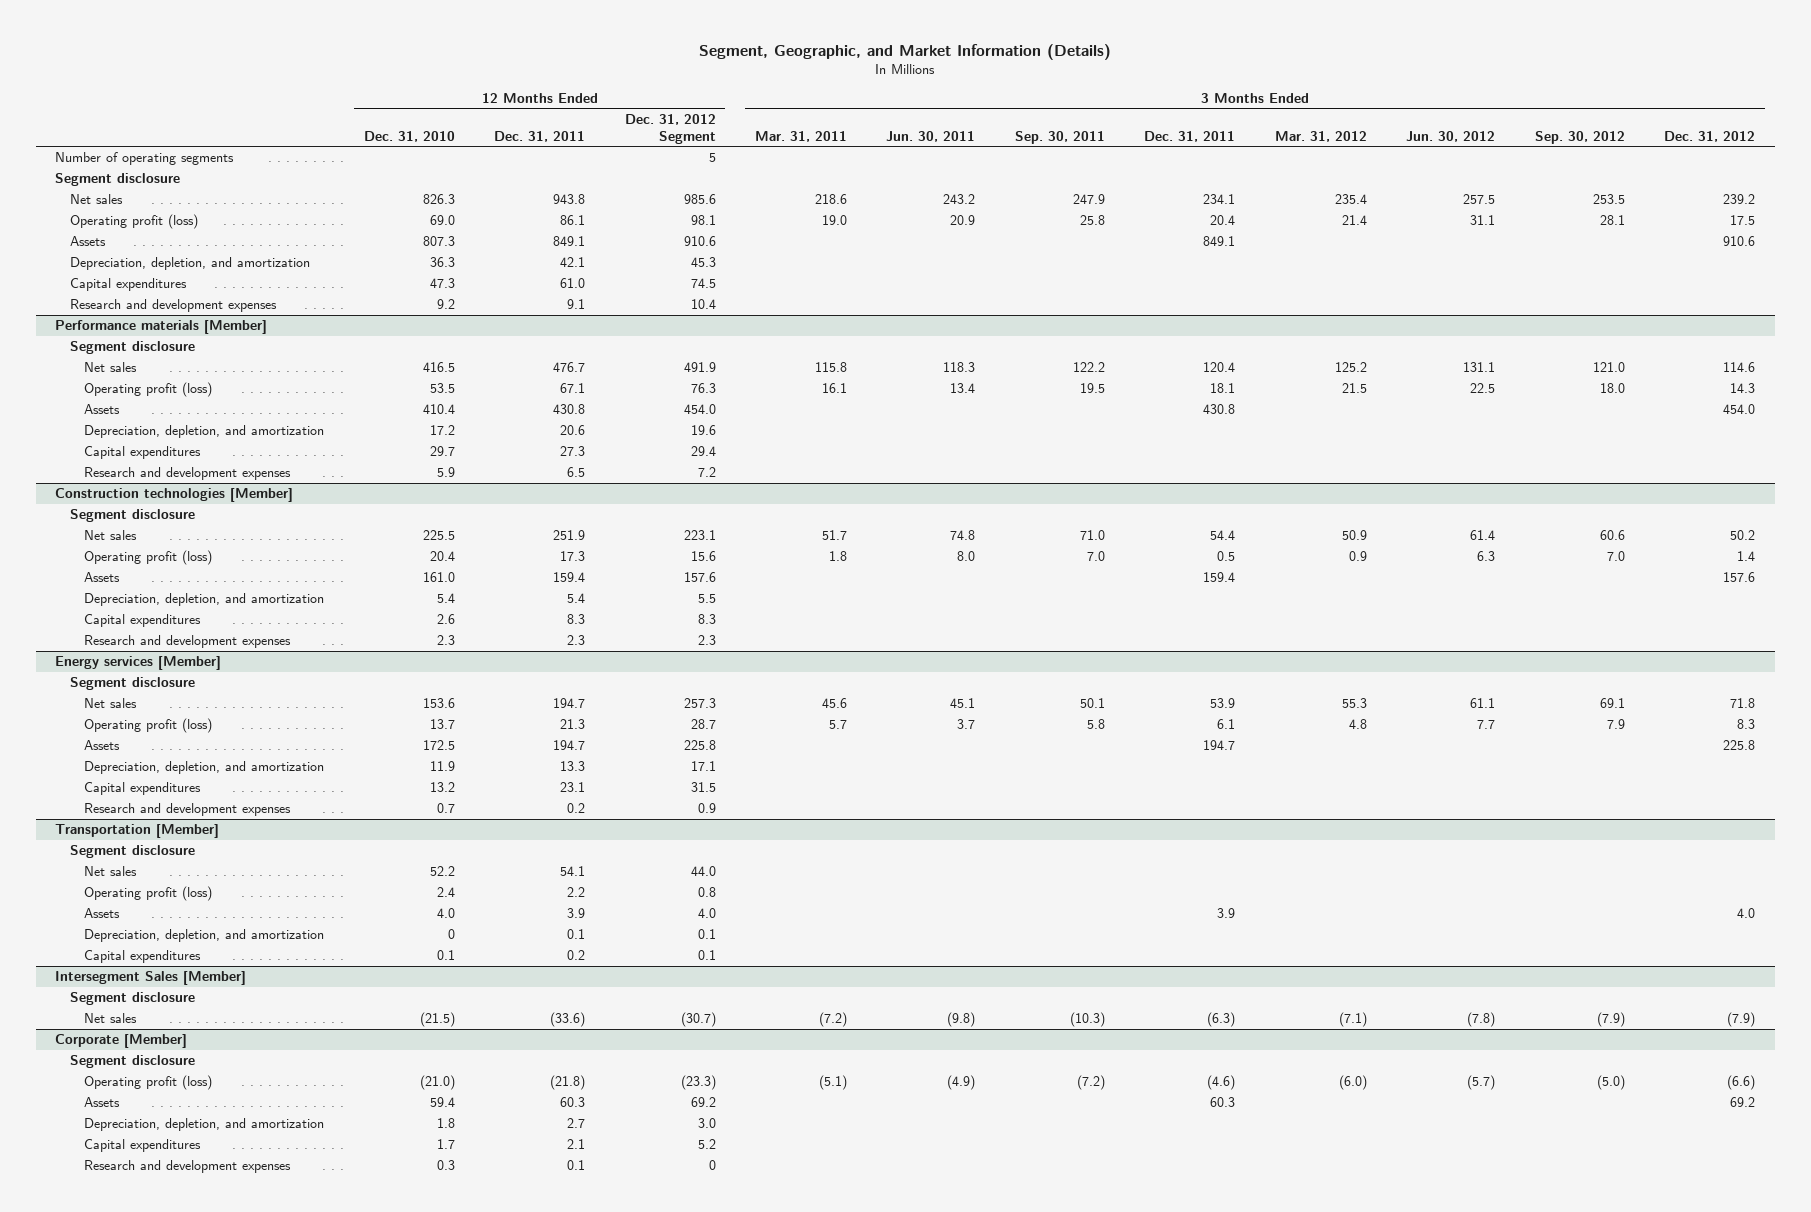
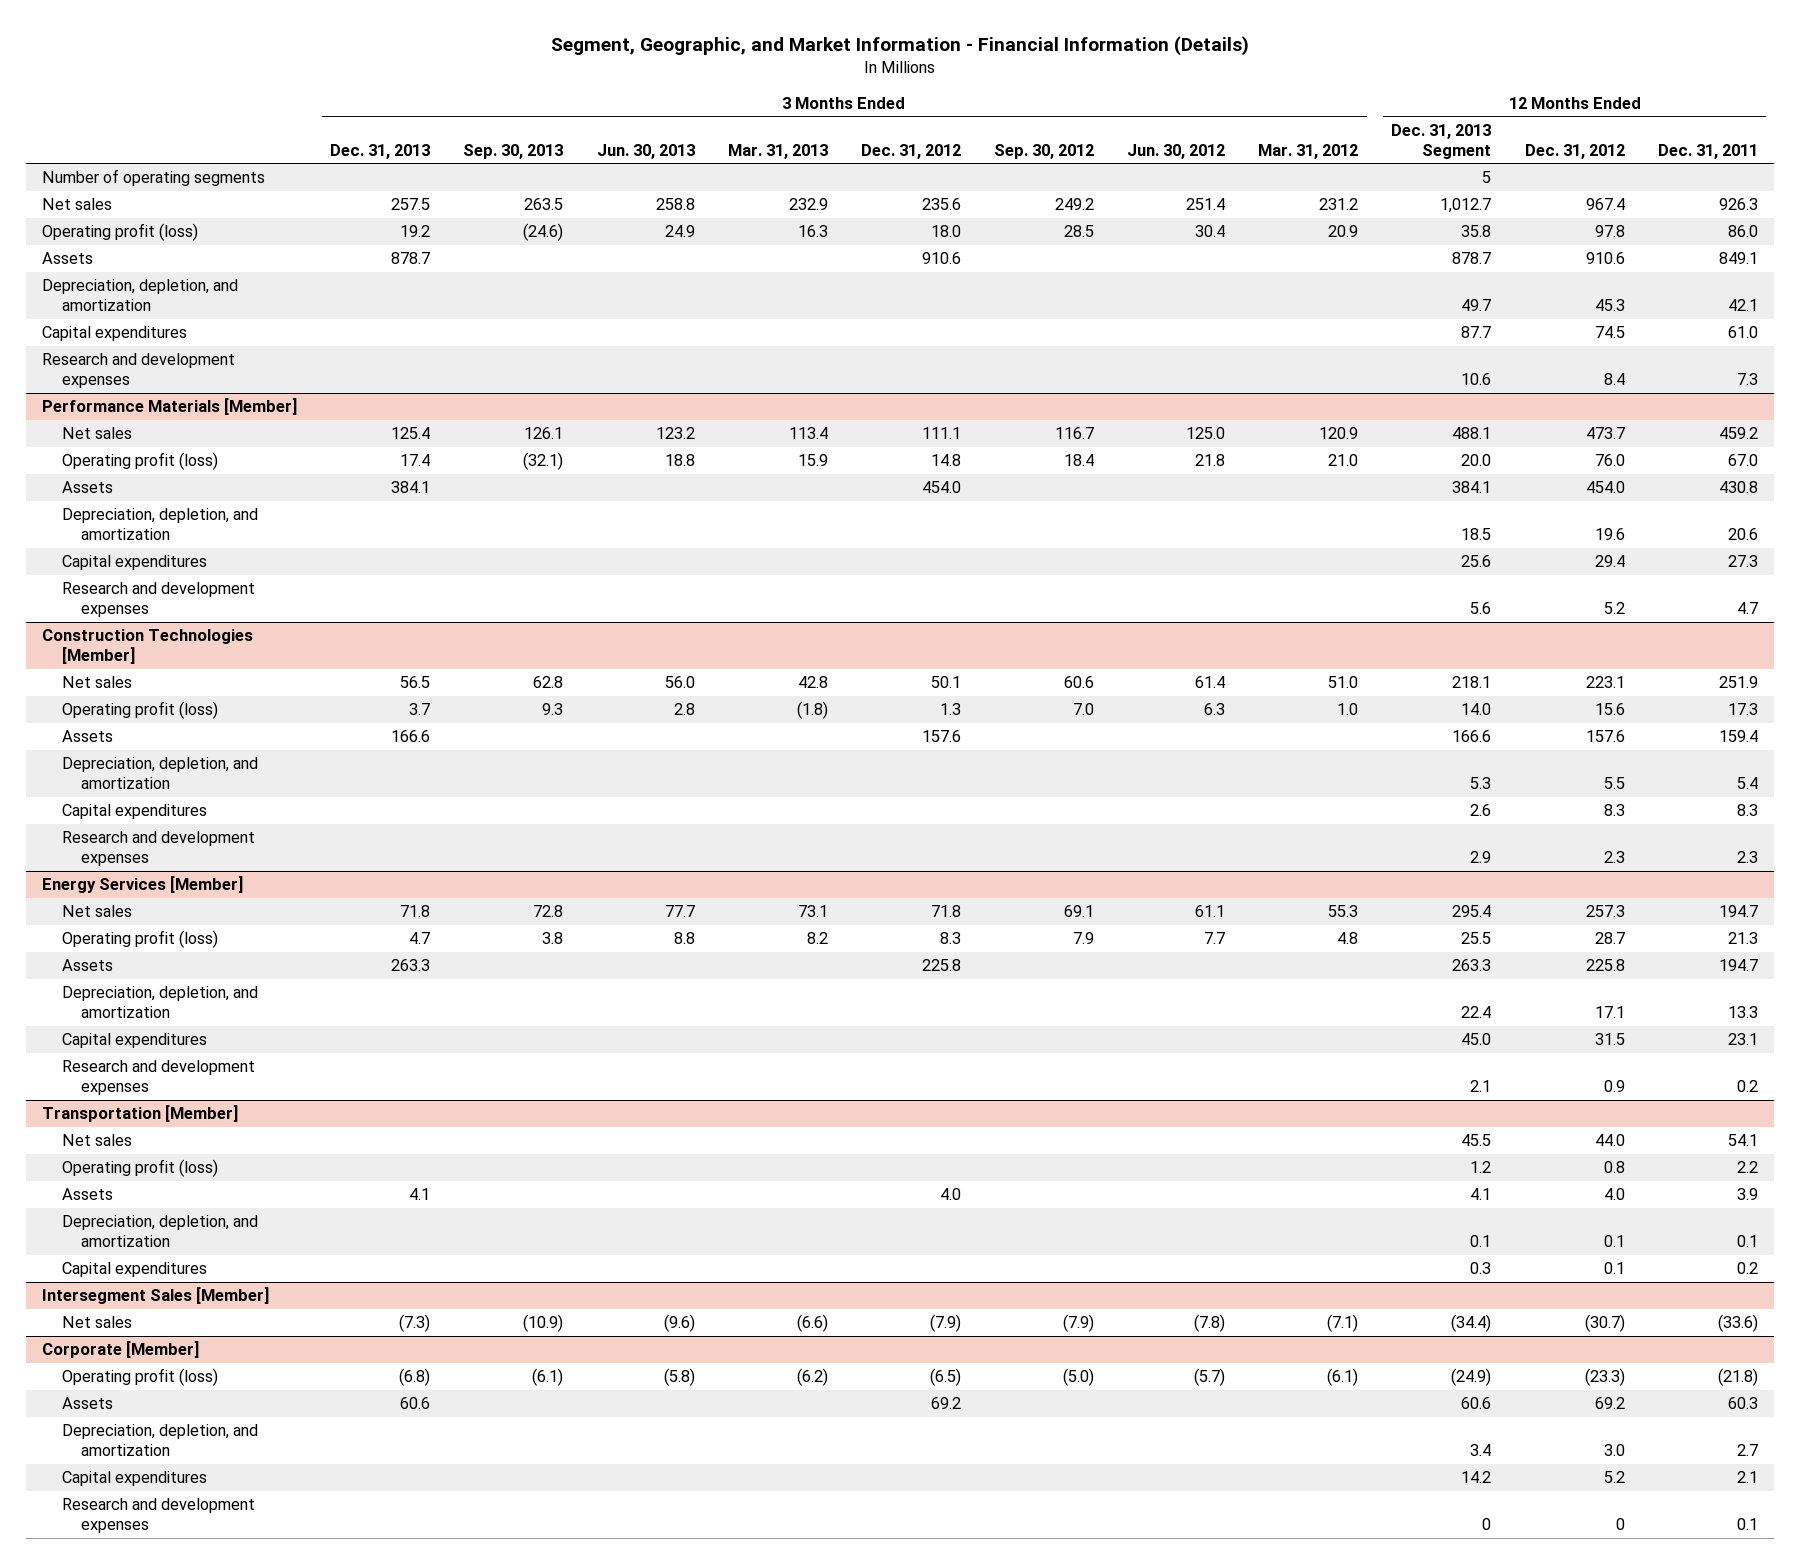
- Segment, Geographic, and Market Information (Details)
+ Segment, Geographic, and Market Information - Financial Information (Details)
- | 12 Months Ended Dec. 31, 2010 | 12 Months Ended Dec. 31, 2011 | 12 Months Ended Dec. 31, 2012 Segment | 3 Months Ended Mar. 31, 2011 | 3 Months Ended Jun. 30, 2011 | 3 Months Ended Sep. 30, 2011 | 3 Months Ended Dec. 31, 2011 | 3 Months Ended Mar. 31, 2012 | 3 Months Ended Jun. 30, 2012 | 3 Months Ended Sep. 30, 2012 | 3 Months Ended Dec. 31, 2012
+ | 3 Months Ended Dec. 31, 2013 | 3 Months Ended Sep. 30, 2013 | 3 Months Ended Jun. 30, 2013 | 3 Months Ended Mar. 31, 2013 | 3 Months Ended Dec. 31, 2012 | 3 Months Ended Sep. 30, 2012 | 3 Months Ended Jun. 30, 2012 | 3 Months Ended Mar. 31, 2012 | 12 Months Ended Dec. 31, 2013 Segment | 12 Months Ended Dec. 31, 2012 | 12 Months Ended Dec. 31, 2011
- Segment disclosure
- Net sales | 826.3 | 943.8 | 985.6 | 218.6 | 243.2 | 247.9 | 234.1 | 235.4 | 257.5 | 253.5 | 239.2
- Operating profit (loss) | 69.0 | 86.1 | 98.1 | 19.0 | 20.9 | 25.8 | 20.4 | 21.4 | 31.1 | 28.1 | 17.5
+ Net sales | 257.5 | 263.5 | 258.8 | 232.9 | 235.6 | 249.2 | 251.4 | 231.2 | 1,012.7 | 967.4 | 926.3
+ Operating profit (loss) | 19.2 | (24.6) | 24.9 | 16.3 | 18.0 | 28.5 | 30.4 | 20.9 | 35.8 | 97.8 | 86.0
- Research and development expenses | 9.2 | 9.1 | 10.4 | | | | | | | |
- Performance materials [Member]
- Segment disclosure
- Net sales | 416.5 | 476.7 | 491.9 | 115.8 | 118.3 | 122.2 | 120.4 | 125.2 | 131.1 | 121.0 | 114.6
- Operating profit (loss) | 53.5 | 67.1 | 76.3 | 16.1 | 13.4 | 19.5 | 18.1 | 21.5 | 22.5 | 18.0 | 14.3
+ Research and development expenses | | | | | | | | | 10.6 | 8.4 | 7.3
+ Performance Materials [Member]
+ Net sales | 125.4 | 126.1 | 123.2 | 113.4 | 111.1 | 116.7 | 125.0 | 120.9 | 488.1 | 473.7 | 459.2
+ Operating profit (loss) | 17.4 | (32.1) | 18.8 | 15.9 | 14.8 | 18.4 | 21.8 | 21.0 | 20.0 | 76.0 | 67.0
- Research and development expenses | 5.9 | 6.5 | 7.2 | | | | | | | |
- Construction technologies [Member]
- Segment disclosure
- Net sales | 225.5 | 251.9 | 223.1 | 51.7 | 74.8 | 71.0 | 54.4 | 50.9 | 61.4 | 60.6 | 50.2
- Operating profit (loss) | 20.4 | 17.3 | 15.6 | 1.8 | 8.0 | 7.0 | 0.5 | 0.9 | 6.3 | 7.0 | 1.4
+ Research and development expenses | | | | | | | | | 5.6 | 5.2 | 4.7
+ Construction Technologies [Member]
+ Net sales | 56.5 | 62.8 | 56.0 | 42.8 | 50.1 | 60.6 | 61.4 | 51.0 | 218.1 | 223.1 | 251.9
+ Operating profit (loss) | 3.7 | 9.3 | 2.8 | (1.8) | 1.3 | 7.0 | 6.3 | 1.0 | 14.0 | 15.6 | 17.3
- Energy services [Member]
- Segment disclosure
+ Energy Services [Member]
@ Transportation [Member]
- Segment disclosure
@ Intersegment Sales [Member]
- Segment disclosure
@ Corporate [Member]
- Segment disclosure
- Operating profit (loss) | (21.0) | (21.8) | (23.3) | (5.1) | (4.9) | (7.2) | (4.6) | (6.0) | (5.7) | (5.0) | (6.6)
+ Operating profit (loss) | (6.8) | (6.1) | (5.8) | (6.2) | (6.5) | (5.0) | (5.7) | (6.1) | (24.9) | (23.3) | (21.8)

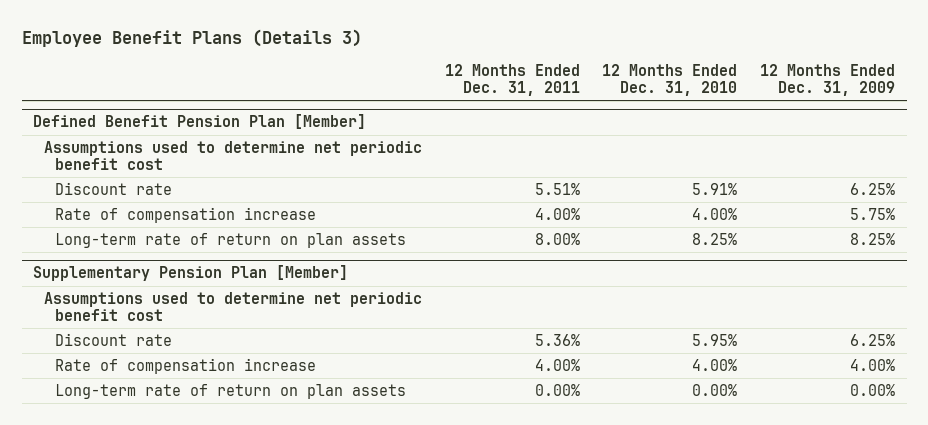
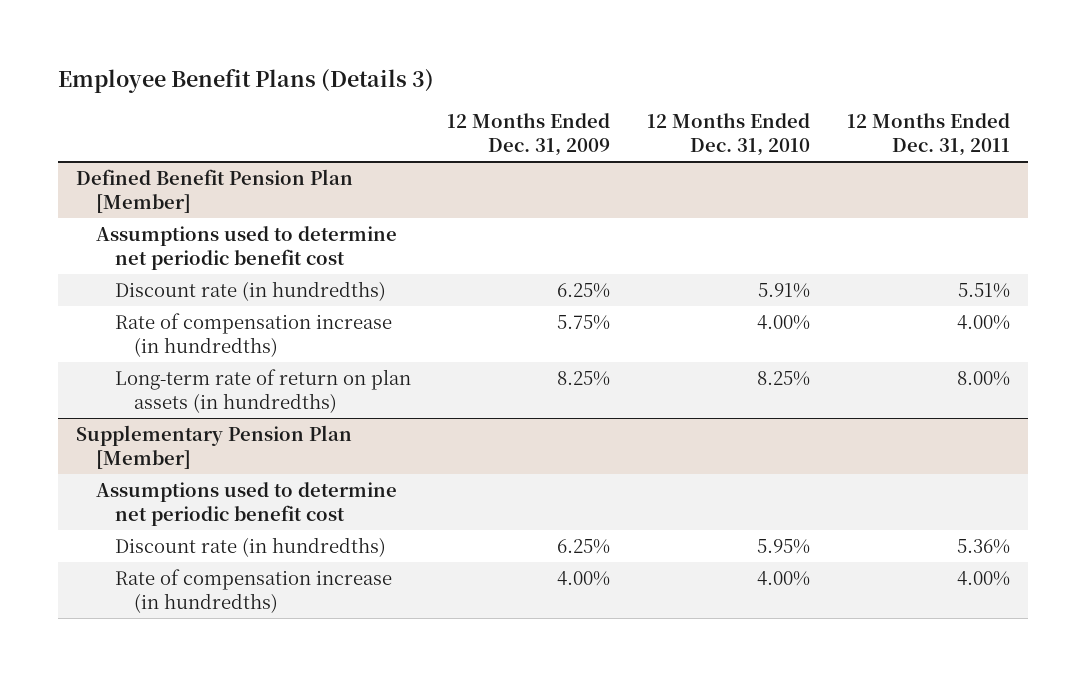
- | 12 Months Ended Dec. 31, 2011 | 12 Months Ended Dec. 31, 2010 | 12 Months Ended Dec. 31, 2009
+ | 12 Months Ended Dec. 31, 2009 | 12 Months Ended Dec. 31, 2010 | 12 Months Ended Dec. 31, 2011
@ Defined Benefit Pension Plan [Member]
- Discount rate | 5.51% | 5.91% | 6.25%
- Rate of compensation increase | 4.00% | 4.00% | 5.75%
- Long-term rate of return on plan assets | 8.00% | 8.25% | 8.25%
+ Discount rate (in hundredths) | 6.25% | 5.91% | 5.51%
+ Rate of compensation increase (in hundredths) | 5.75% | 4.00% | 4.00%
+ Long-term rate of return on plan assets (in hundredths) | 8.25% | 8.25% | 8.00%
@ Supplementary Pension Plan [Member]
- Discount rate | 5.36% | 5.95% | 6.25%
- Rate of compensation increase | 4.00% | 4.00% | 4.00%
- Long-term rate of return on plan assets | 0.00% | 0.00% | 0.00%
+ Discount rate (in hundredths) | 6.25% | 5.95% | 5.36%
+ Rate of compensation increase (in hundredths) | 4.00% | 4.00% | 4.00%

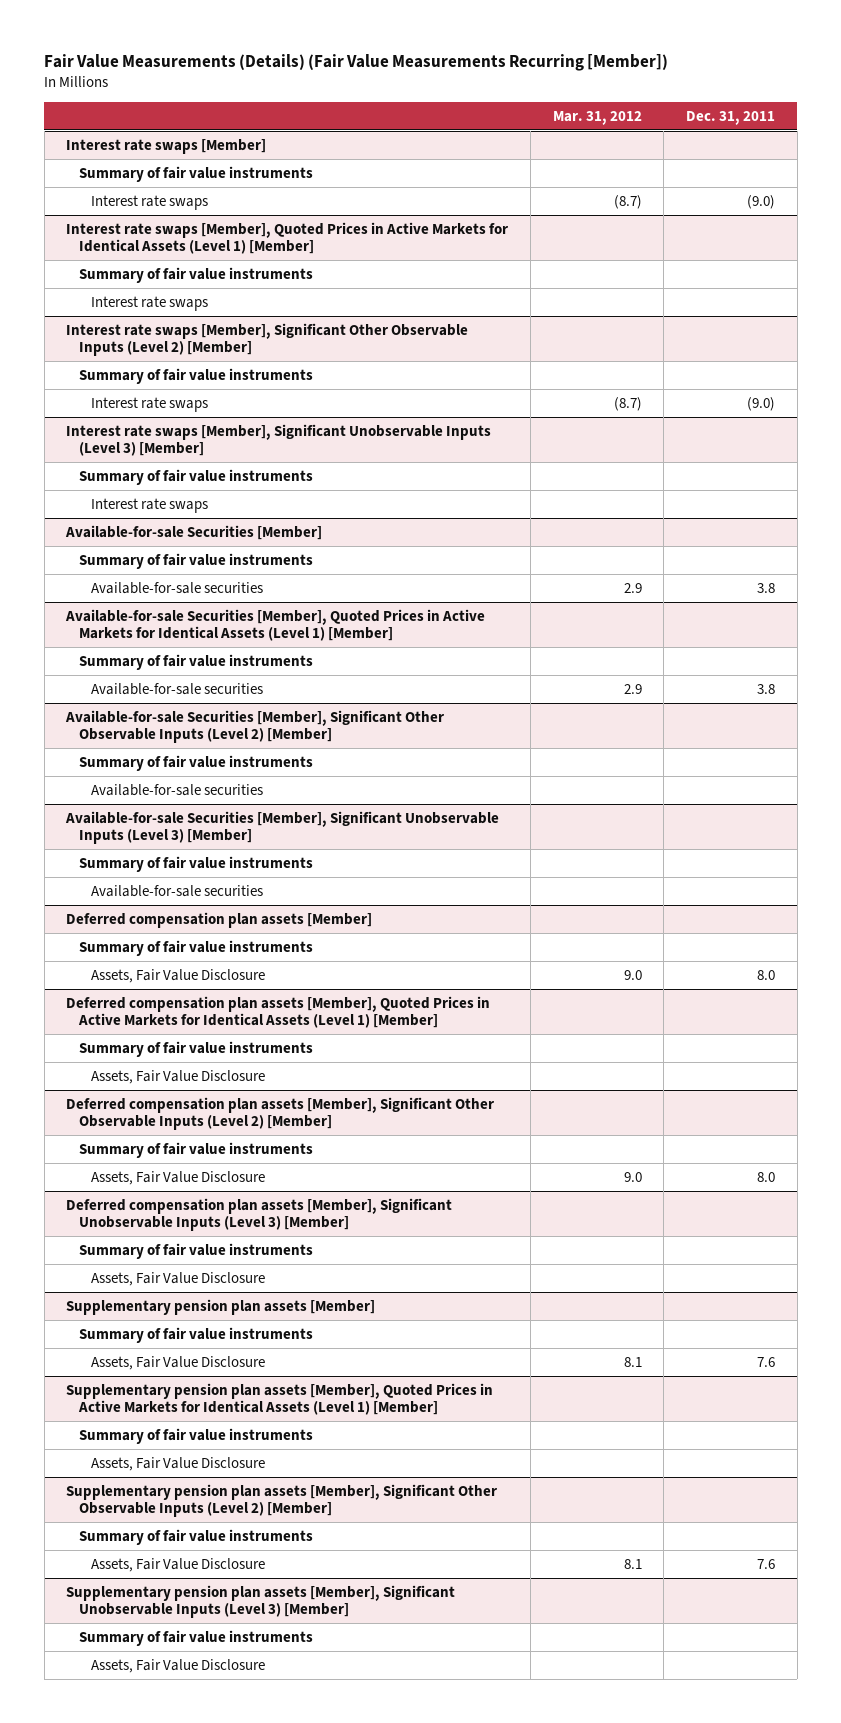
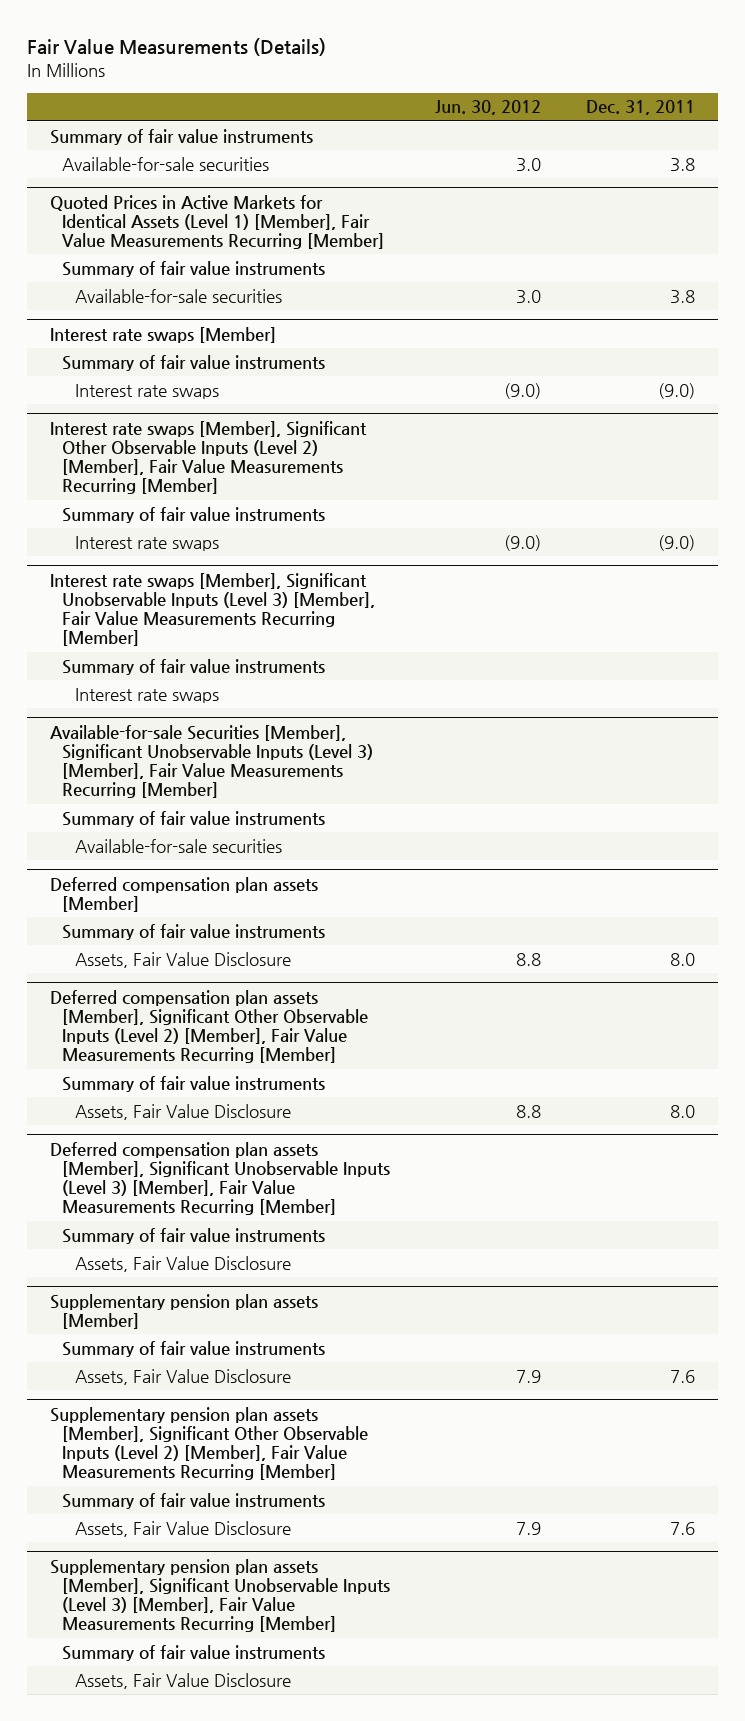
- Fair Value Measurements (Details) (Fair Value Measurements Recurring [Member])
+ Fair Value Measurements (Details)
- | Mar. 31, 2012 | Dec. 31, 2011
+ | Jun. 30, 2012 | Dec. 31, 2011
+ Summary of fair value instruments
+ Available-for-sale securities | 3.0 | 3.8
+ Quoted Prices in Active Markets for Identical Assets (Level 1) [Member], Fair Value Measurements Recurring [Member]
+ Summary of fair value instruments
+ Available-for-sale securities | 3.0 | 3.8
- Interest rate swaps [Member], Quoted Prices in Active Markets for Identical Assets (Level 1) [Member]
- Summary of fair value instruments
- Interest rate swaps
- Interest rate swaps [Member], Significant Other Observable Inputs (Level 2) [Member]
+ Interest rate swaps [Member], Significant Other Observable Inputs (Level 2) [Member], Fair Value Measurements Recurring [Member]
- Interest rate swaps [Member], Significant Unobservable Inputs (Level 3) [Member]
+ Interest rate swaps [Member], Significant Unobservable Inputs (Level 3) [Member], Fair Value Measurements Recurring [Member]
- Available-for-sale Securities [Member]
- Summary of fair value instruments
- Available-for-sale securities | 2.9 | 3.8
- Available-for-sale Securities [Member], Quoted Prices in Active Markets for Identical Assets (Level 1) [Member]
- Summary of fair value instruments
- Available-for-sale securities | 2.9 | 3.8
- Available-for-sale Securities [Member], Significant Other Observable Inputs (Level 2) [Member]
- Summary of fair value instruments
- Available-for-sale securities
- Available-for-sale Securities [Member], Significant Unobservable Inputs (Level 3) [Member]
+ Available-for-sale Securities [Member], Significant Unobservable Inputs (Level 3) [Member], Fair Value Measurements Recurring [Member]
- Deferred compensation plan assets [Member], Quoted Prices in Active Markets for Identical Assets (Level 1) [Member]
- Summary of fair value instruments
- Assets, Fair Value Disclosure
- Deferred compensation plan assets [Member], Significant Other Observable Inputs (Level 2) [Member]
+ Deferred compensation plan assets [Member], Significant Other Observable Inputs (Level 2) [Member], Fair Value Measurements Recurring [Member]
- Deferred compensation plan assets [Member], Significant Unobservable Inputs (Level 3) [Member]
+ Deferred compensation plan assets [Member], Significant Unobservable Inputs (Level 3) [Member], Fair Value Measurements Recurring [Member]
- Supplementary pension plan assets [Member], Quoted Prices in Active Markets for Identical Assets (Level 1) [Member]
- Summary of fair value instruments
- Assets, Fair Value Disclosure
- Supplementary pension plan assets [Member], Significant Other Observable Inputs (Level 2) [Member]
+ Supplementary pension plan assets [Member], Significant Other Observable Inputs (Level 2) [Member], Fair Value Measurements Recurring [Member]
- Supplementary pension plan assets [Member], Significant Unobservable Inputs (Level 3) [Member]
+ Supplementary pension plan assets [Member], Significant Unobservable Inputs (Level 3) [Member], Fair Value Measurements Recurring [Member]

